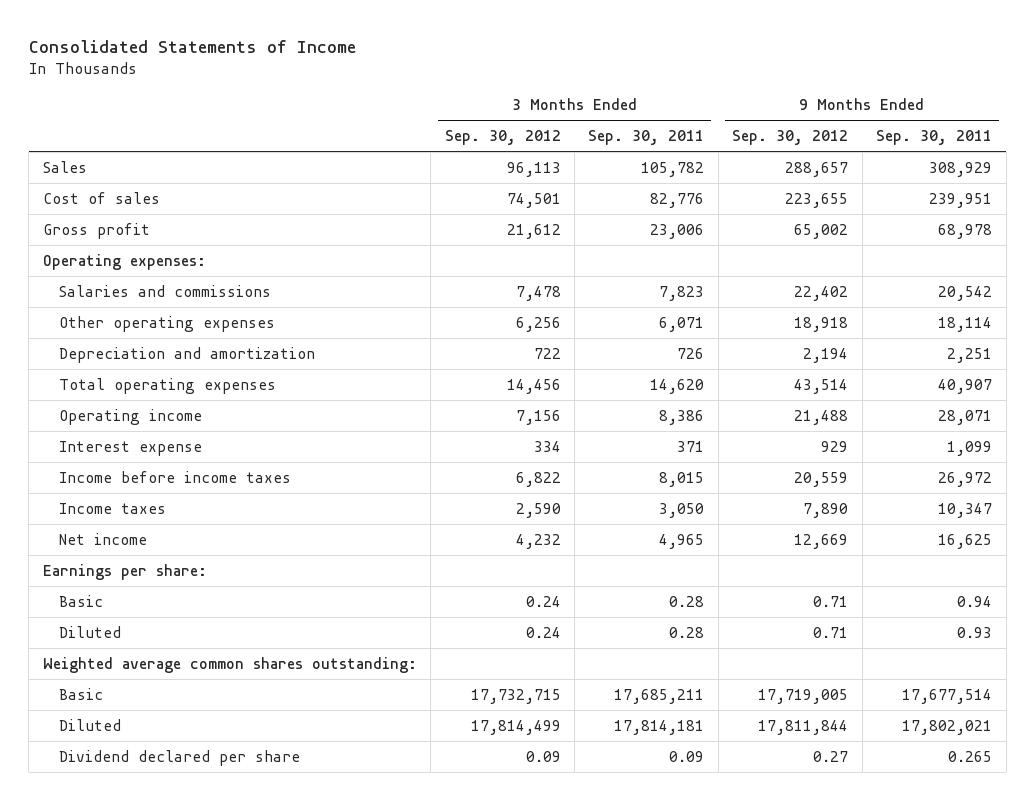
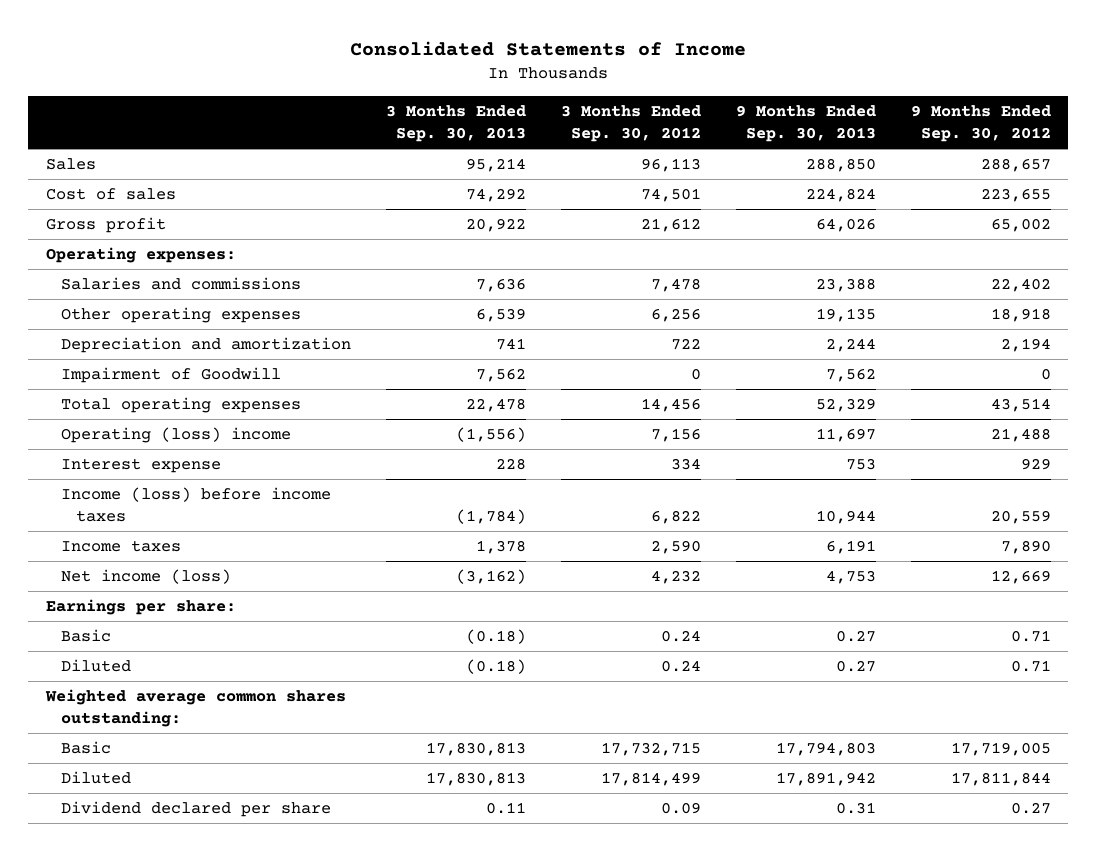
- | 3 Months Ended Sep. 30, 2012 | 3 Months Ended Sep. 30, 2011 | 9 Months Ended Sep. 30, 2012 | 9 Months Ended Sep. 30, 2011
+ | 3 Months Ended Sep. 30, 2013 | 3 Months Ended Sep. 30, 2012 | 9 Months Ended Sep. 30, 2013 | 9 Months Ended Sep. 30, 2012
+ Impairment of Goodwill | 7,562 | 0 | 7,562 | 0
- Operating income | 7,156 | 8,386 | 21,488 | 28,071
+ Operating (loss) income | (1,556) | 7,156 | 11,697 | 21,488
- Income before income taxes | 6,822 | 8,015 | 20,559 | 26,972
+ Income (loss) before income taxes | (1,784) | 6,822 | 10,944 | 20,559
- Net income | 4,232 | 4,965 | 12,669 | 16,625
+ Net income (loss) | (3,162) | 4,232 | 4,753 | 12,669

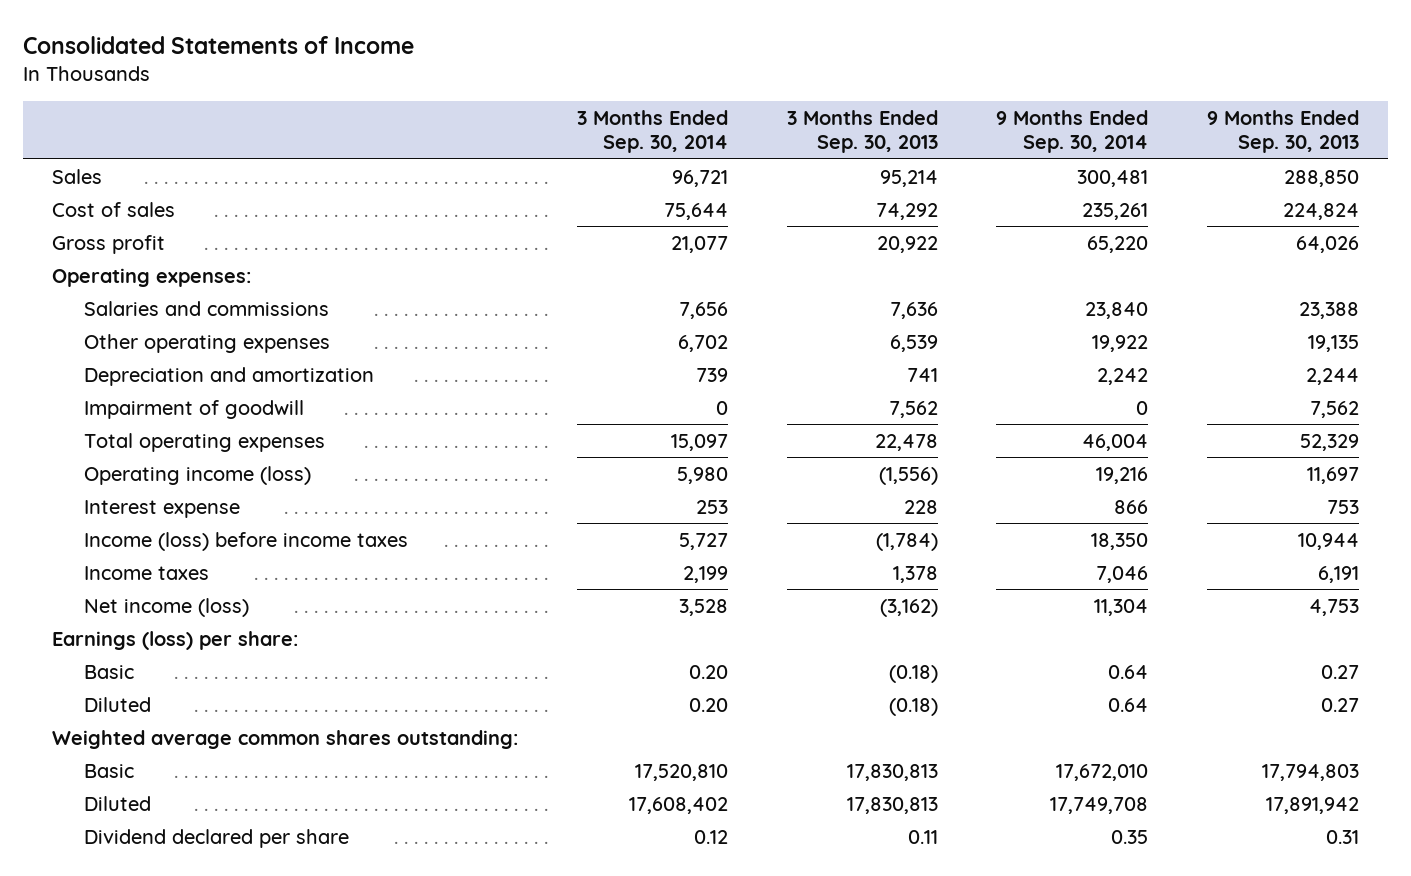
- | 3 Months Ended Sep. 30, 2013 | 3 Months Ended Sep. 30, 2012 | 9 Months Ended Sep. 30, 2013 | 9 Months Ended Sep. 30, 2012
+ | 3 Months Ended Sep. 30, 2014 | 3 Months Ended Sep. 30, 2013 | 9 Months Ended Sep. 30, 2014 | 9 Months Ended Sep. 30, 2013
- Impairment of Goodwill | 7,562 | 0 | 7,562 | 0
+ Impairment of goodwill | 0 | 7,562 | 0 | 7,562
- Operating (loss) income | (1,556) | 7,156 | 11,697 | 21,488
+ Operating income (loss) | 5,980 | (1,556) | 19,216 | 11,697
- Earnings per share:
+ Earnings (loss) per share:

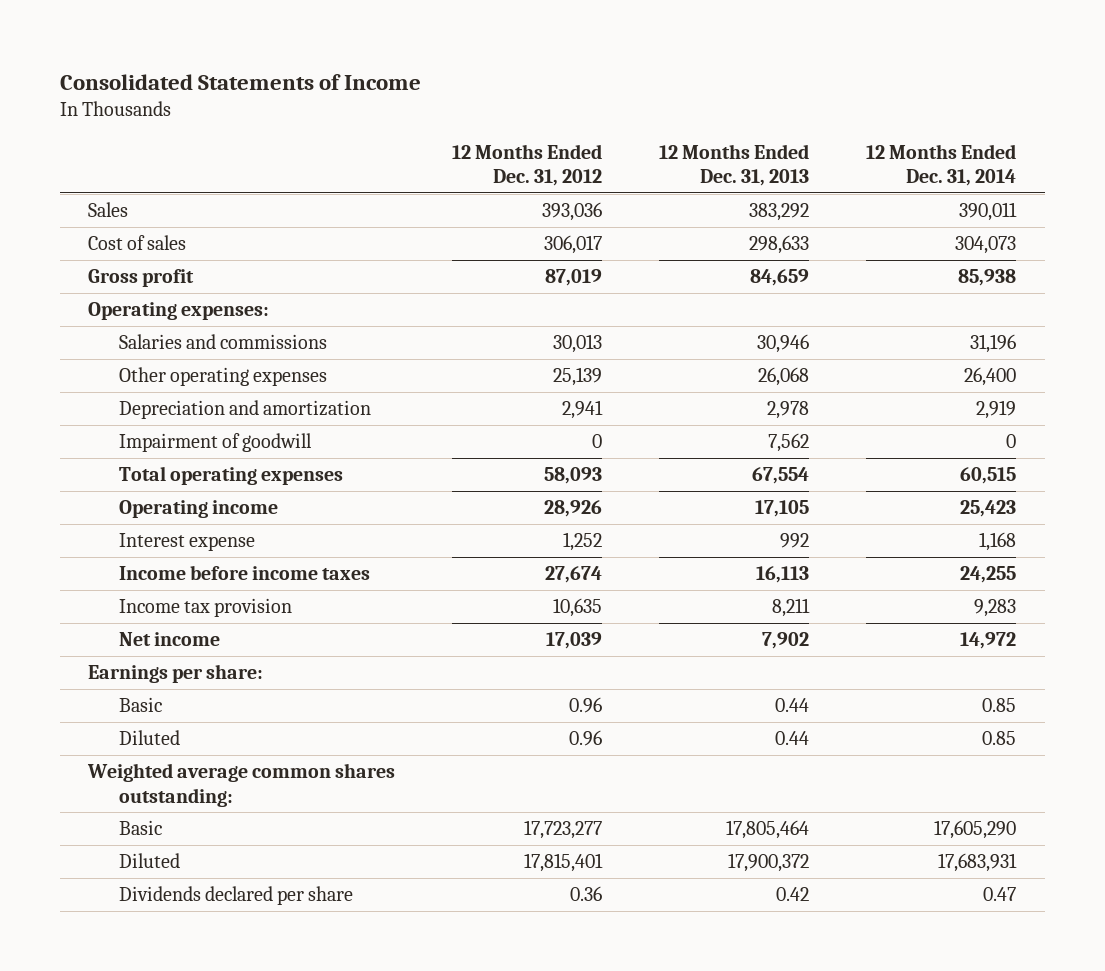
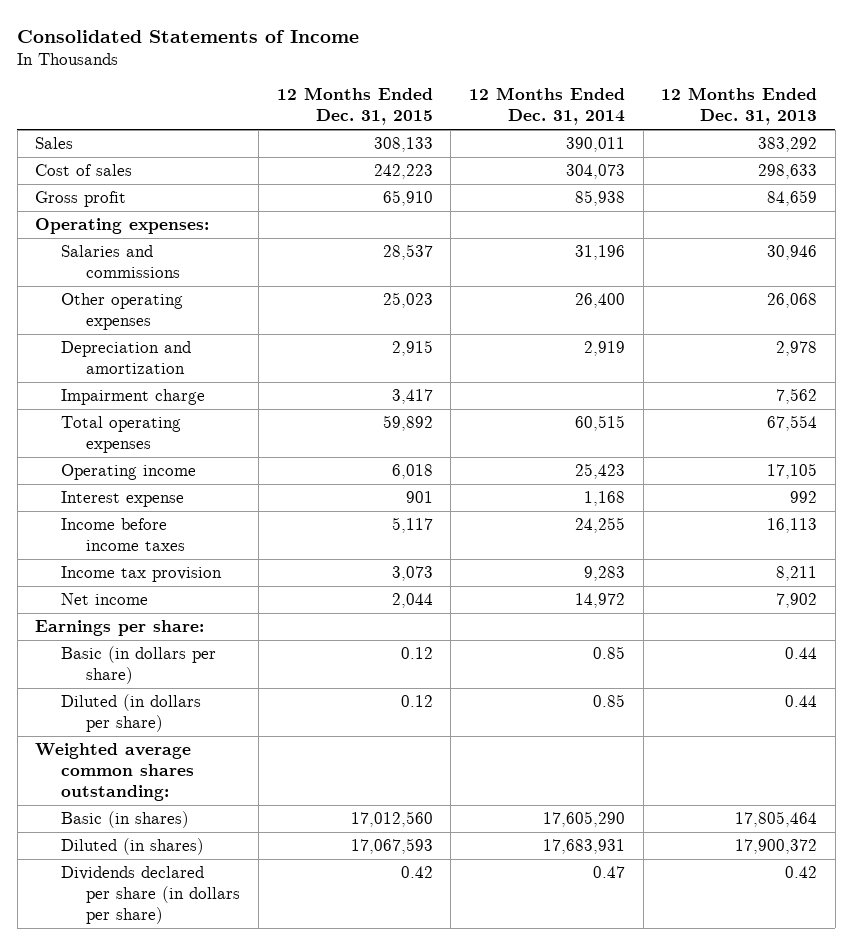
- | 12 Months Ended Dec. 31, 2012 | 12 Months Ended Dec. 31, 2013 | 12 Months Ended Dec. 31, 2014
+ | 12 Months Ended Dec. 31, 2015 | 12 Months Ended Dec. 31, 2014 | 12 Months Ended Dec. 31, 2013
- Impairment of goodwill | 0 | 7,562 | 0
+ Impairment charge | 3,417 | | 7,562
- Basic | 0.96 | 0.44 | 0.85
- Diluted | 0.96 | 0.44 | 0.85
+ Basic (in dollars per share) | 0.12 | 0.85 | 0.44
+ Diluted (in dollars per share) | 0.12 | 0.85 | 0.44
- Basic | 17,723,277 | 17,805,464 | 17,605,290
- Diluted | 17,815,401 | 17,900,372 | 17,683,931
- Dividends declared per share | 0.36 | 0.42 | 0.47
+ Basic (in shares) | 17,012,560 | 17,605,290 | 17,805,464
+ Diluted (in shares) | 17,067,593 | 17,683,931 | 17,900,372
+ Dividends declared per share (in dollars per share) | 0.42 | 0.47 | 0.42

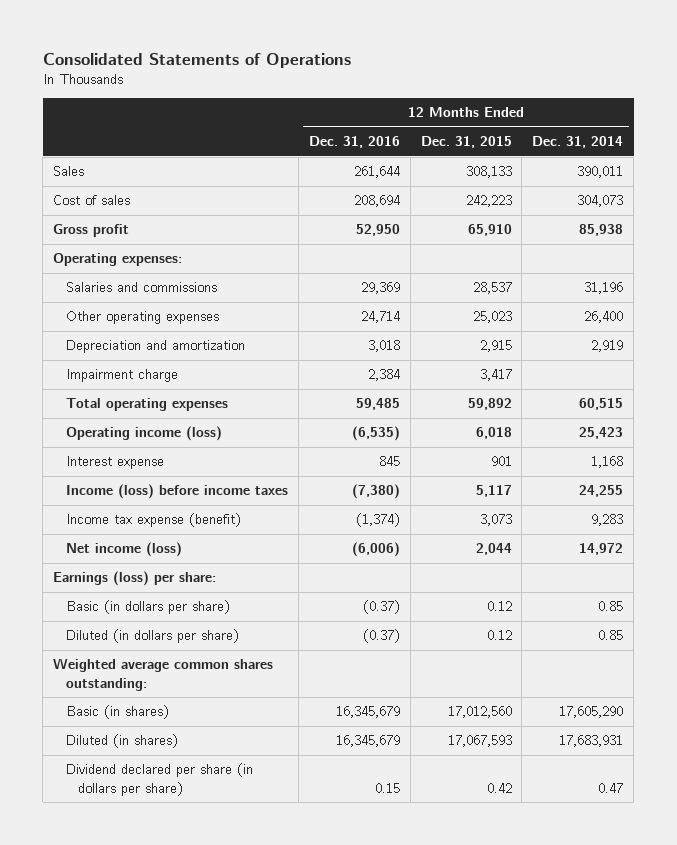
- Consolidated Statements of Income
+ Consolidated Statements of Operations
- | 12 Months Ended Dec. 31, 2015 | 12 Months Ended Dec. 31, 2014 | 12 Months Ended Dec. 31, 2013
+ | 12 Months Ended Dec. 31, 2016 | 12 Months Ended Dec. 31, 2015 | 12 Months Ended Dec. 31, 2014
- Operating income | 6,018 | 25,423 | 17,105
+ Operating income (loss) | (6,535) | 6,018 | 25,423
- Income before income taxes | 5,117 | 24,255 | 16,113
- Income tax provision | 3,073 | 9,283 | 8,211
- Net income | 2,044 | 14,972 | 7,902
- Earnings per share:
+ Income (loss) before income taxes | (7,380) | 5,117 | 24,255
+ Income tax expense (benefit) | (1,374) | 3,073 | 9,283
+ Net income (loss) | (6,006) | 2,044 | 14,972
+ Earnings (loss) per share:
- Dividends declared per share (in dollars per share) | 0.42 | 0.47 | 0.42
+ Dividend declared per share (in dollars per share) | 0.15 | 0.42 | 0.47

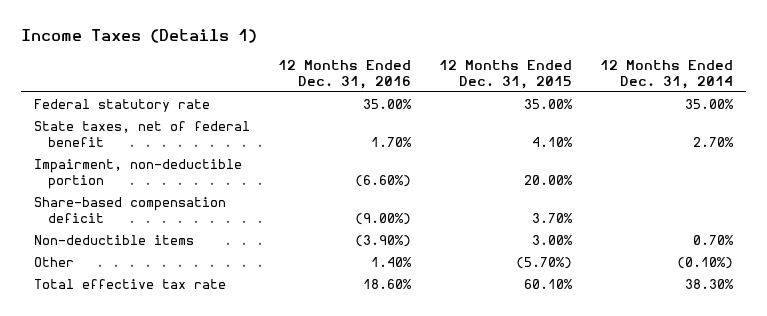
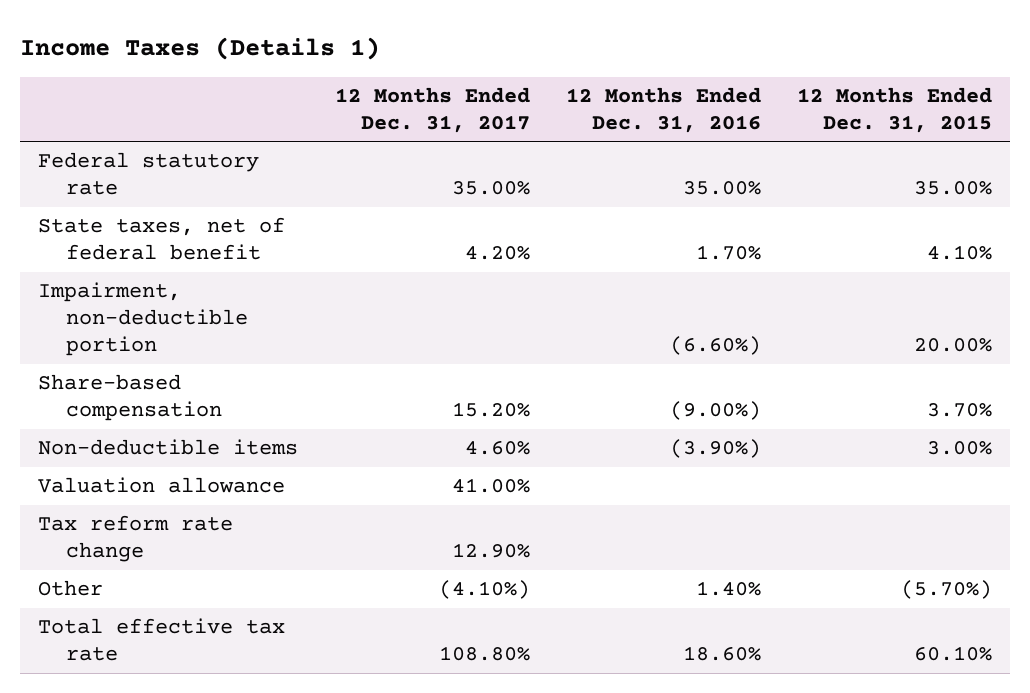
- | 12 Months Ended Dec. 31, 2016 | 12 Months Ended Dec. 31, 2015 | 12 Months Ended Dec. 31, 2014
+ | 12 Months Ended Dec. 31, 2017 | 12 Months Ended Dec. 31, 2016 | 12 Months Ended Dec. 31, 2015
- Share-based compensation deficit | (9.00%) | 3.70% |
+ Share-based compensation | 15.20% | (9.00%) | 3.70%
+ Valuation allowance | 41.00% | |
+ Tax reform rate change | 12.90% | |

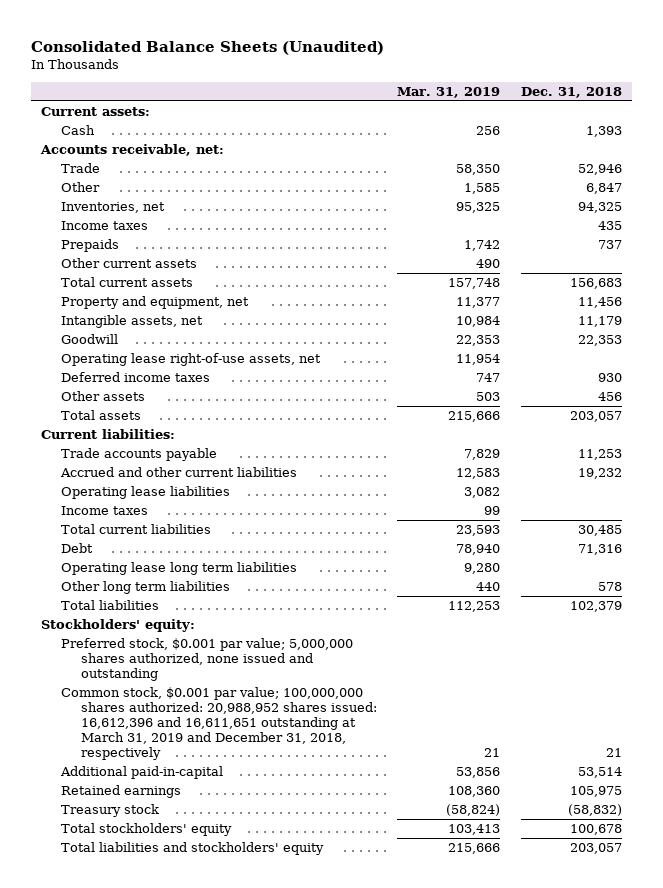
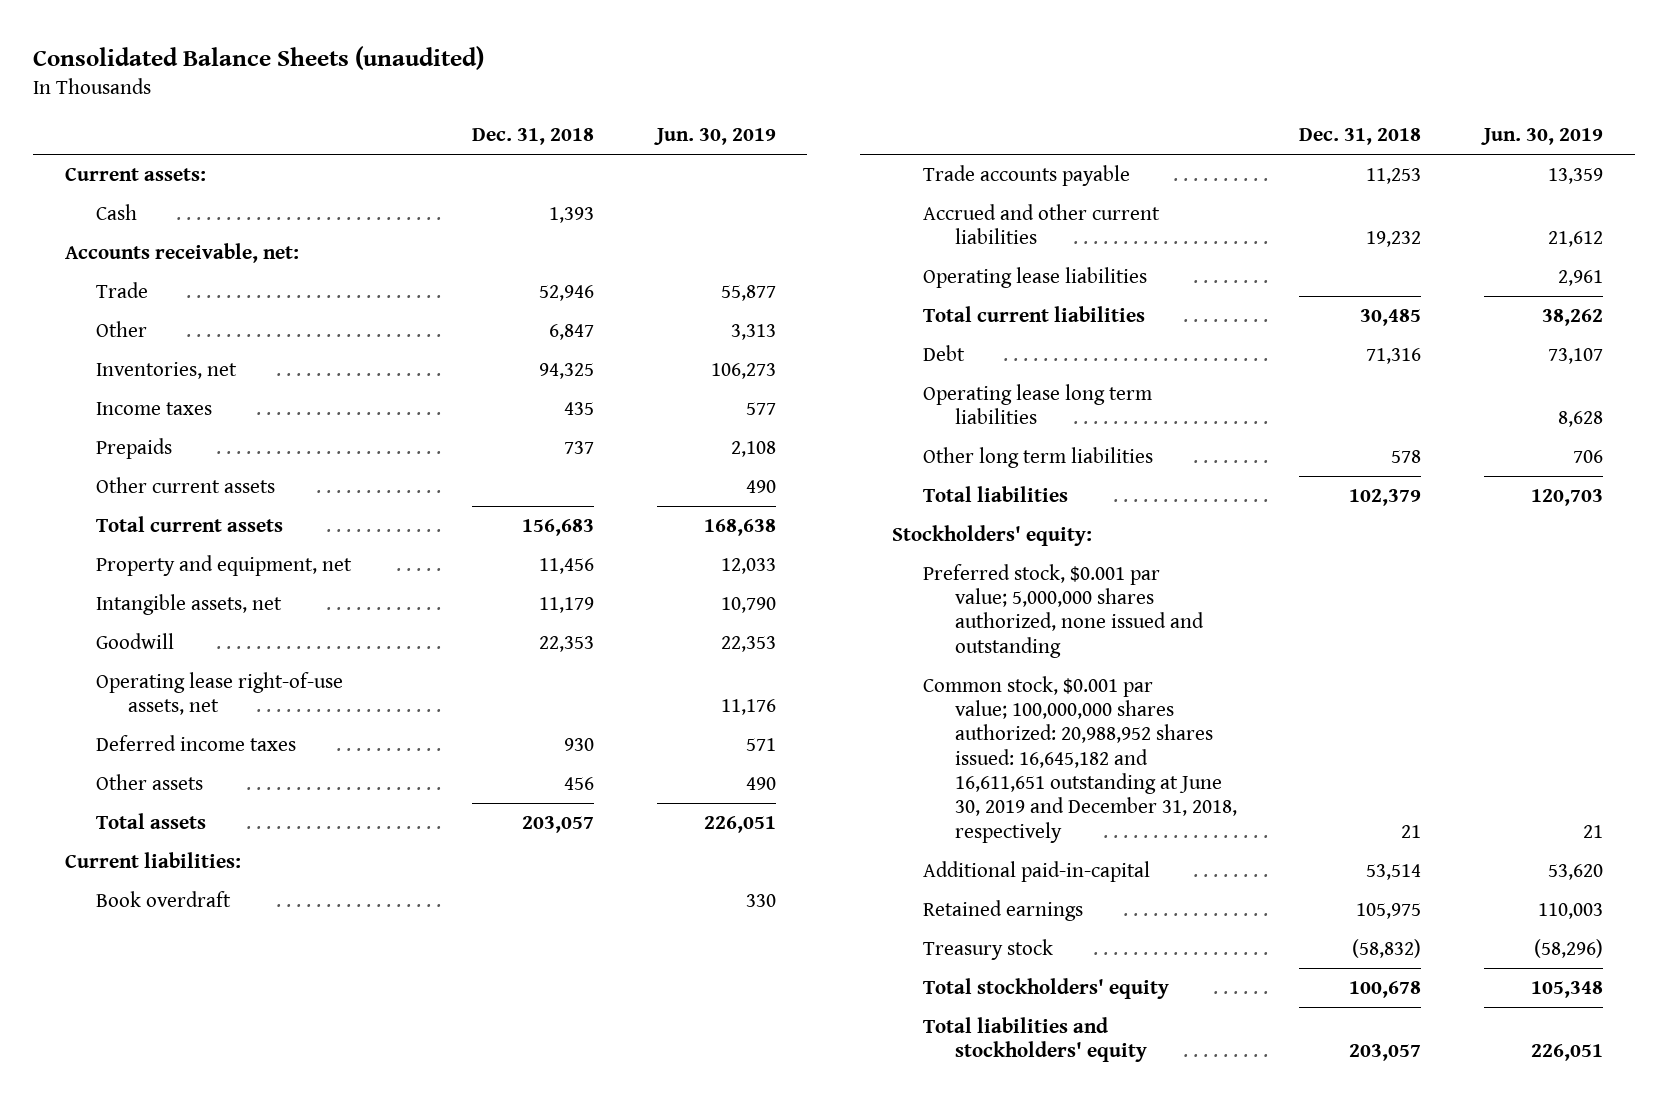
- Consolidated Balance Sheets (Unaudited)
+ Consolidated Balance Sheets (unaudited)
- | Mar. 31, 2019 | Dec. 31, 2018
+ | Dec. 31, 2018 | Jun. 30, 2019
+ Book overdraft | | 330
- Income taxes | 99 |
- Common stock, $0.001 par value; 100,000,000 shares authorized: 20,988,952 shares issued: 16,612,396 and 16,611,651 outstanding at March 31, 2019 and December 31, 2018, respectively | 21 | 21
+ Common stock, $0.001 par value; 100,000,000 shares authorized: 20,988,952 shares issued: 16,645,182 and 16,611,651 outstanding at June 30, 2019 and December 31, 2018, respectively | 21 | 21

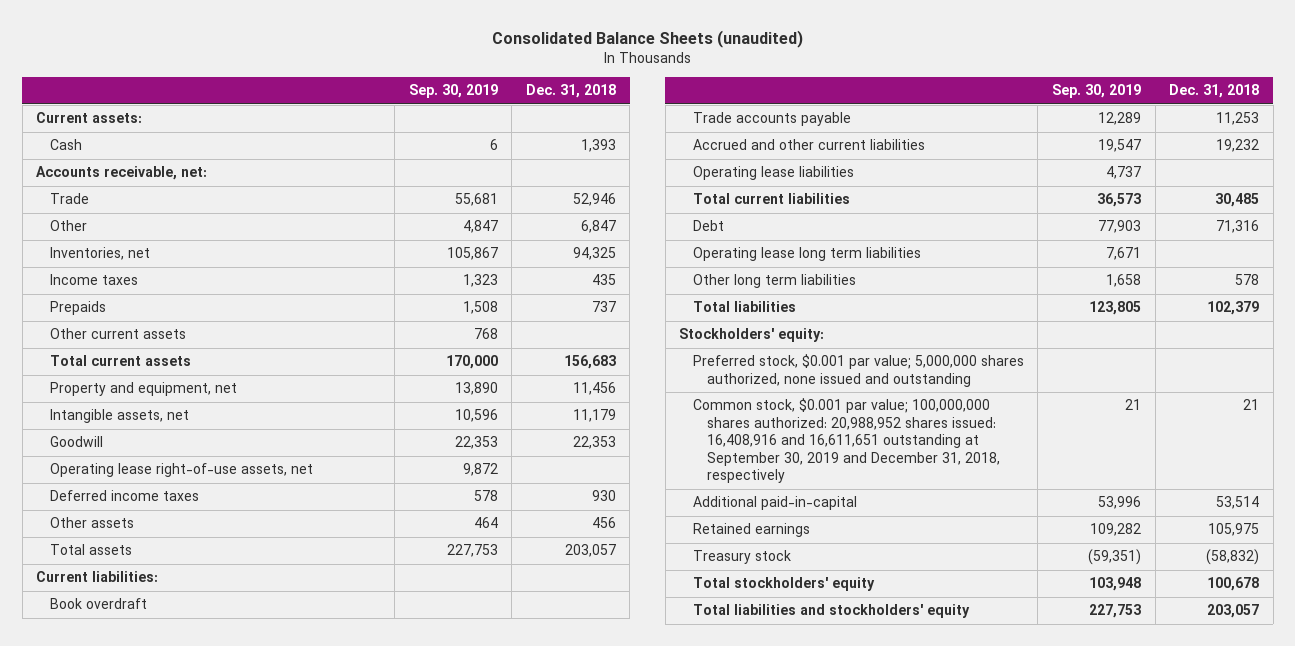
- | Dec. 31, 2018 | Jun. 30, 2019
+ | Sep. 30, 2019 | Dec. 31, 2018
- Common stock, $0.001 par value; 100,000,000 shares authorized: 20,988,952 shares issued: 16,645,182 and 16,611,651 outstanding at June 30, 2019 and December 31, 2018, respectively | 21 | 21
+ Common stock, $0.001 par value; 100,000,000 shares authorized: 20,988,952 shares issued: 16,408,916 and 16,611,651 outstanding at September 30, 2019 and December 31, 2018, respectively | 21 | 21

